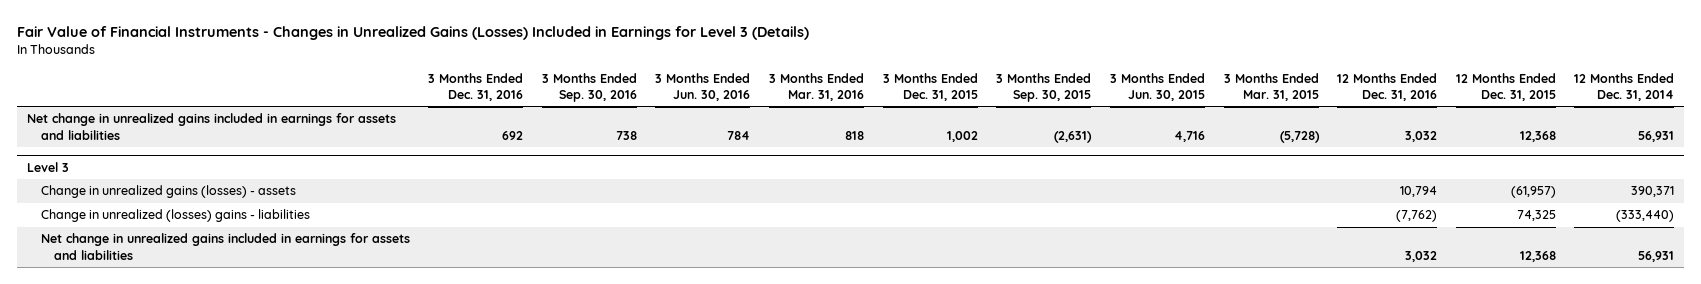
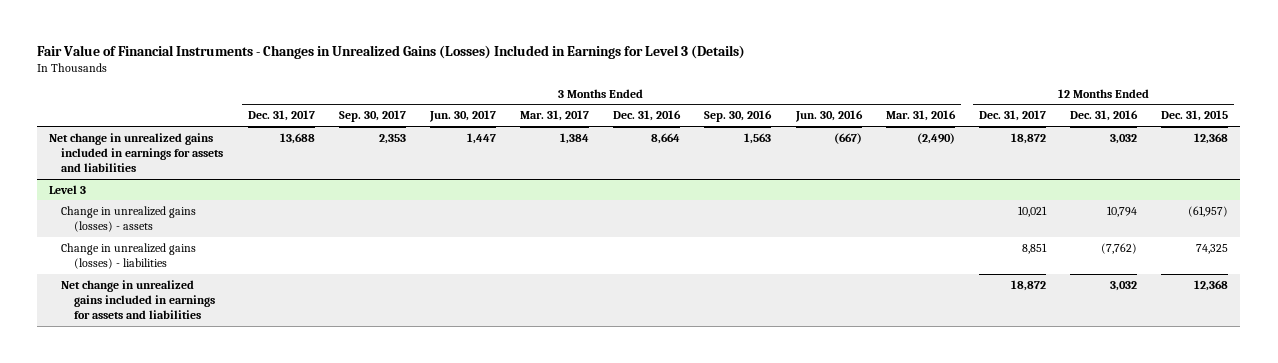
- | 3 Months Ended Dec. 31, 2016 | 3 Months Ended Sep. 30, 2016 | 3 Months Ended Jun. 30, 2016 | 3 Months Ended Mar. 31, 2016 | 3 Months Ended Dec. 31, 2015 | 3 Months Ended Sep. 30, 2015 | 3 Months Ended Jun. 30, 2015 | 3 Months Ended Mar. 31, 2015 | 12 Months Ended Dec. 31, 2016 | 12 Months Ended Dec. 31, 2015 | 12 Months Ended Dec. 31, 2014
+ | 3 Months Ended Dec. 31, 2017 | 3 Months Ended Sep. 30, 2017 | 3 Months Ended Jun. 30, 2017 | 3 Months Ended Mar. 31, 2017 | 3 Months Ended Dec. 31, 2016 | 3 Months Ended Sep. 30, 2016 | 3 Months Ended Jun. 30, 2016 | 3 Months Ended Mar. 31, 2016 | 12 Months Ended Dec. 31, 2017 | 12 Months Ended Dec. 31, 2016 | 12 Months Ended Dec. 31, 2015
- Net change in unrealized gains included in earnings for assets and liabilities | 692 | 738 | 784 | 818 | 1,002 | (2,631) | 4,716 | (5,728) | 3,032 | 12,368 | 56,931
+ Net change in unrealized gains included in earnings for assets and liabilities | 13,688 | 2,353 | 1,447 | 1,384 | 8,664 | 1,563 | (667) | (2,490) | 18,872 | 3,032 | 12,368
@ Level 3
- Change in unrealized (losses) gains - liabilities | | | | | | | | | (7,762) | 74,325 | (333,440)
+ Change in unrealized gains (losses) - liabilities | | | | | | | | | 8,851 | (7,762) | 74,325

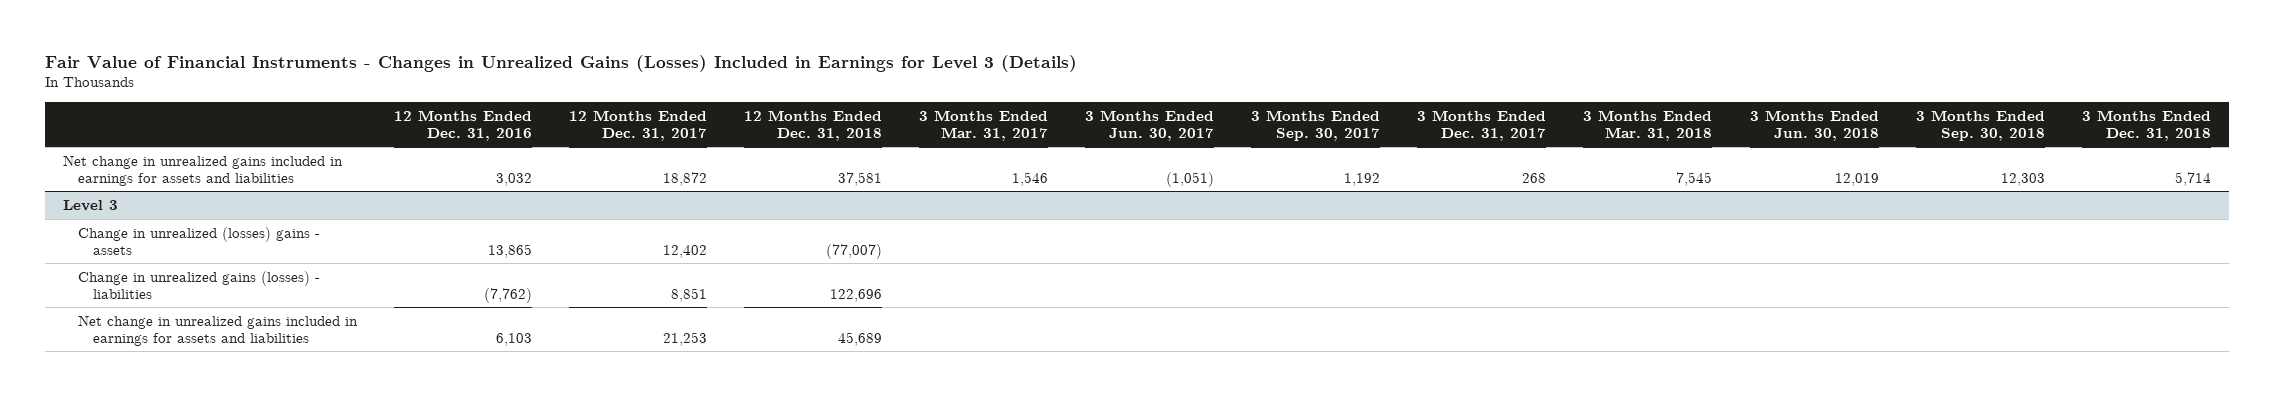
- | 3 Months Ended Dec. 31, 2017 | 3 Months Ended Sep. 30, 2017 | 3 Months Ended Jun. 30, 2017 | 3 Months Ended Mar. 31, 2017 | 3 Months Ended Dec. 31, 2016 | 3 Months Ended Sep. 30, 2016 | 3 Months Ended Jun. 30, 2016 | 3 Months Ended Mar. 31, 2016 | 12 Months Ended Dec. 31, 2017 | 12 Months Ended Dec. 31, 2016 | 12 Months Ended Dec. 31, 2015
+ | 12 Months Ended Dec. 31, 2016 | 12 Months Ended Dec. 31, 2017 | 12 Months Ended Dec. 31, 2018 | 3 Months Ended Mar. 31, 2017 | 3 Months Ended Jun. 30, 2017 | 3 Months Ended Sep. 30, 2017 | 3 Months Ended Dec. 31, 2017 | 3 Months Ended Mar. 31, 2018 | 3 Months Ended Jun. 30, 2018 | 3 Months Ended Sep. 30, 2018 | 3 Months Ended Dec. 31, 2018
- Net change in unrealized gains included in earnings for assets and liabilities | 13,688 | 2,353 | 1,447 | 1,384 | 8,664 | 1,563 | (667) | (2,490) | 18,872 | 3,032 | 12,368
+ Net change in unrealized gains included in earnings for assets and liabilities | 3,032 | 18,872 | 37,581 | 1,546 | (1,051) | 1,192 | 268 | 7,545 | 12,019 | 12,303 | 5,714
@ Level 3
- Change in unrealized gains (losses) - assets | | | | | | | | | 10,021 | 10,794 | (61,957)
+ Change in unrealized (losses) gains - assets | 13,865 | 12,402 | (77,007) | | | | | | | |
- Net change in unrealized gains included in earnings for assets and liabilities | | | | | | | | | 18,872 | 3,032 | 12,368
+ Net change in unrealized gains included in earnings for assets and liabilities | 6,103 | 21,253 | 45,689 | | | | | | | |

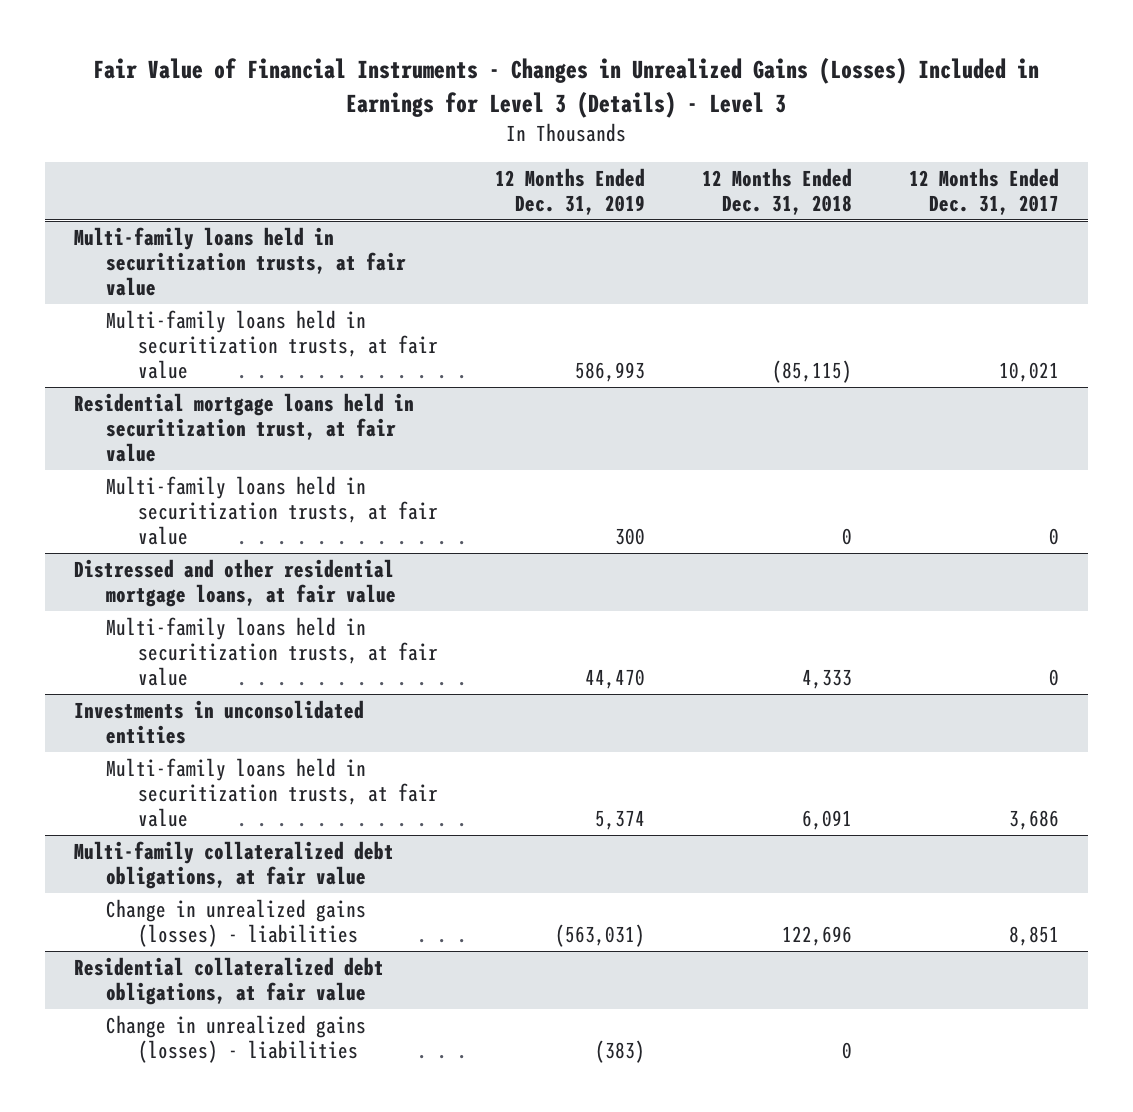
- Fair Value of Financial Instruments - Changes in Unrealized Gains (Losses) Included in Earnings for Level 3 (Details)
+ Fair Value of Financial Instruments - Changes in Unrealized Gains (Losses) Included in Earnings for Level 3 (Details) - Level 3
- | 12 Months Ended Dec. 31, 2016 | 12 Months Ended Dec. 31, 2017 | 12 Months Ended Dec. 31, 2018 | 3 Months Ended Mar. 31, 2017 | 3 Months Ended Jun. 30, 2017 | 3 Months Ended Sep. 30, 2017 | 3 Months Ended Dec. 31, 2017 | 3 Months Ended Mar. 31, 2018 | 3 Months Ended Jun. 30, 2018 | 3 Months Ended Sep. 30, 2018 | 3 Months Ended Dec. 31, 2018
+ | 12 Months Ended Dec. 31, 2019 | 12 Months Ended Dec. 31, 2018 | 12 Months Ended Dec. 31, 2017
- Net change in unrealized gains included in earnings for assets and liabilities | 3,032 | 18,872 | 37,581 | 1,546 | (1,051) | 1,192 | 268 | 7,545 | 12,019 | 12,303 | 5,714
- Level 3
- Change in unrealized (losses) gains - assets | 13,865 | 12,402 | (77,007) | | | | | | | |
+ Multi-family loans held in securitization trusts, at fair value
+ Multi-family loans held in securitization trusts, at fair value | 586,993 | (85,115) | 10,021
+ Residential mortgage loans held in securitization trust, at fair value
+ Multi-family loans held in securitization trusts, at fair value | 300 | 0 | 0
+ Distressed and other residential mortgage loans, at fair value
+ Multi-family loans held in securitization trusts, at fair value | 44,470 | 4,333 | 0
+ Investments in unconsolidated entities
+ Multi-family loans held in securitization trusts, at fair value | 5,374 | 6,091 | 3,686
+ Multi-family collateralized debt obligations, at fair value
- Net change in unrealized gains included in earnings for assets and liabilities | 6,103 | 21,253 | 45,689 | | | | | | | |
+ Residential collateralized debt obligations, at fair value
+ Change in unrealized gains (losses) - liabilities | (383) | 0 |

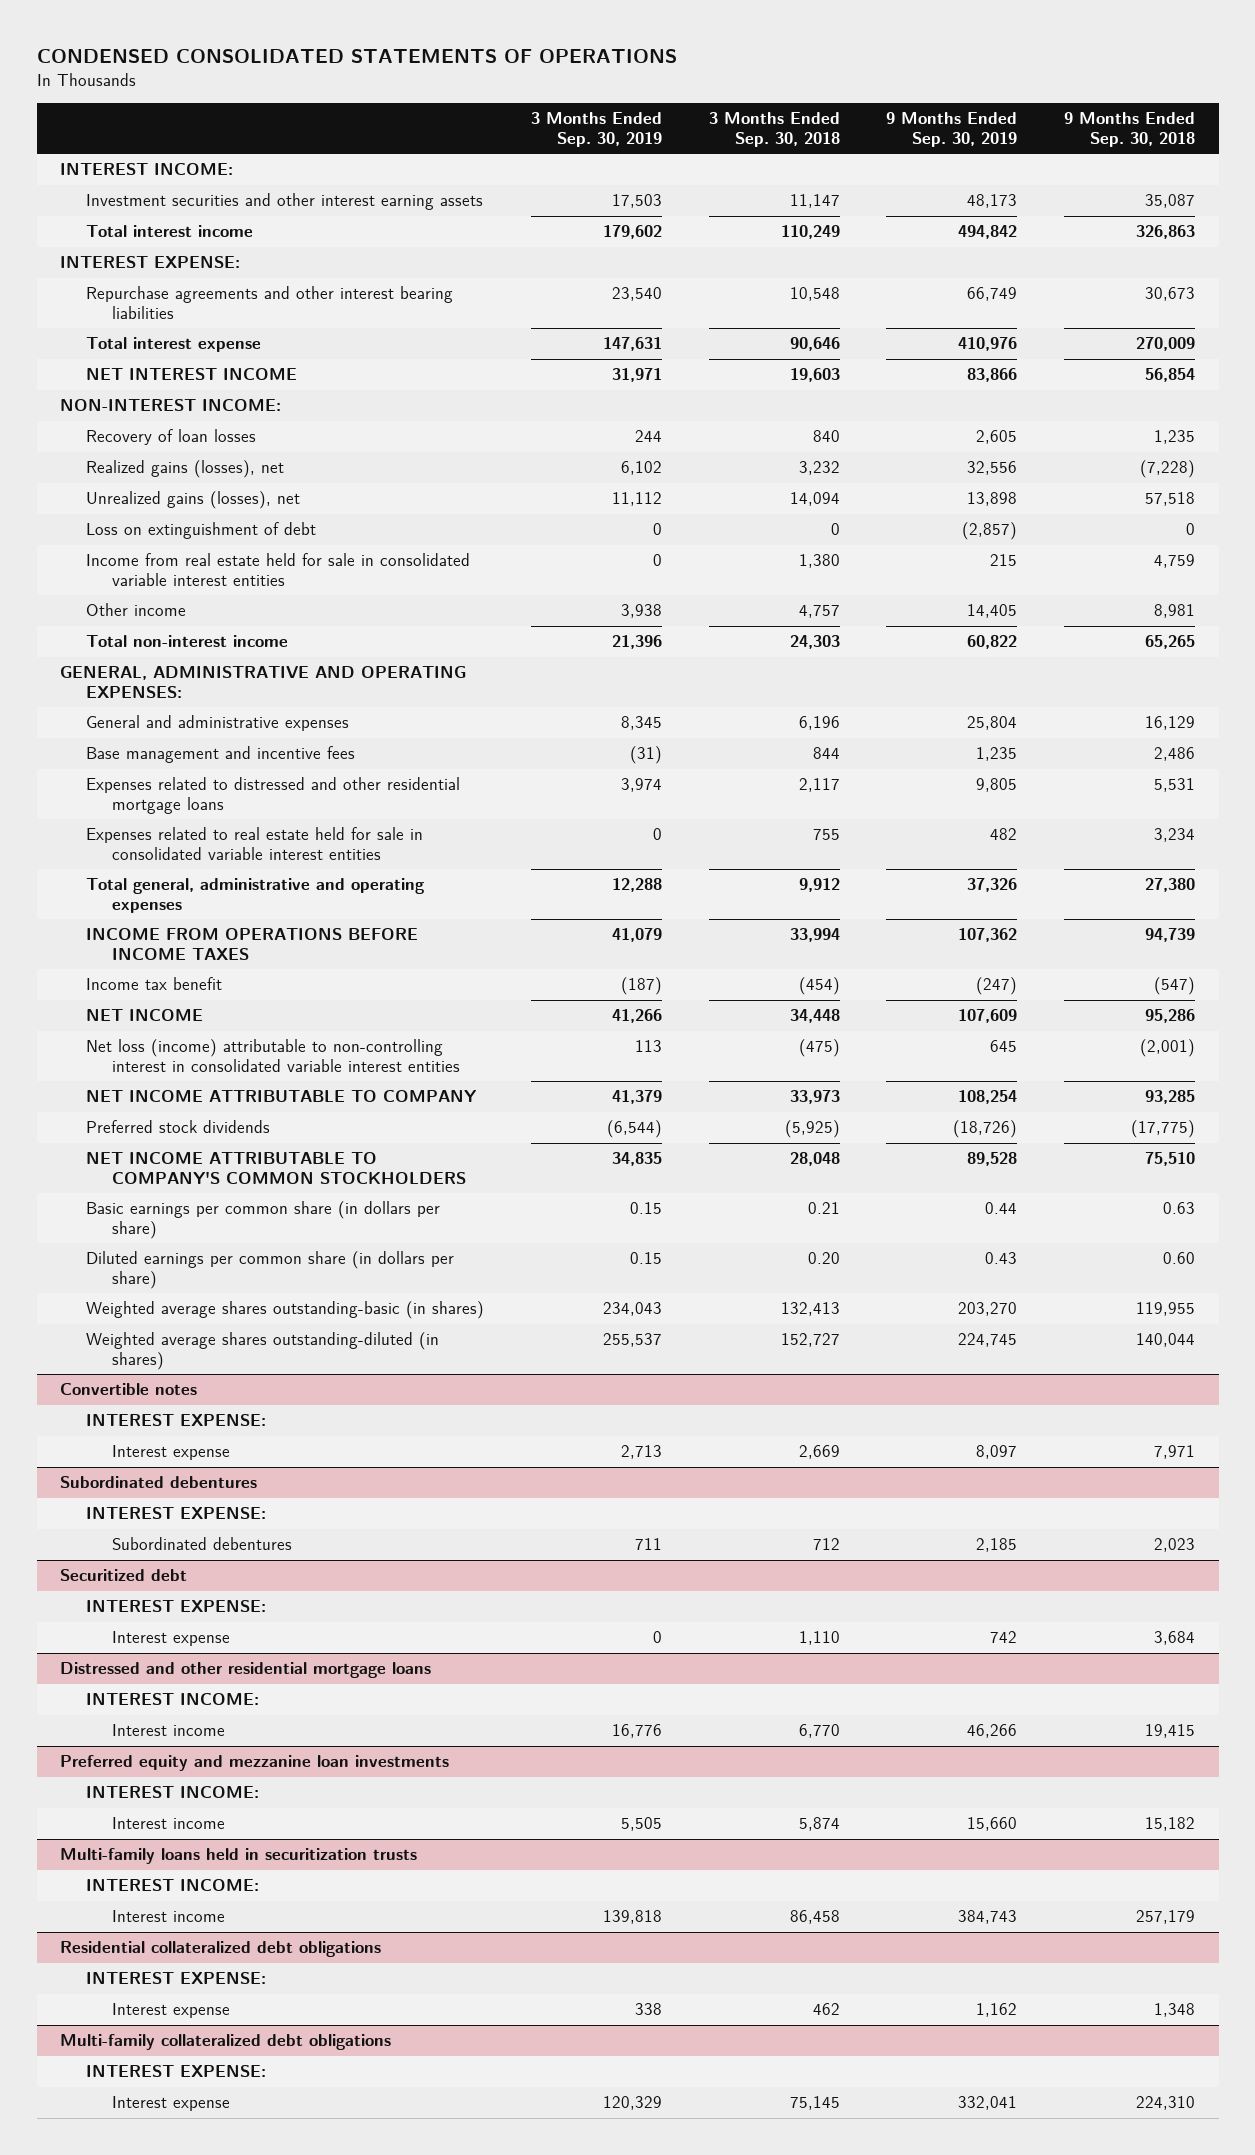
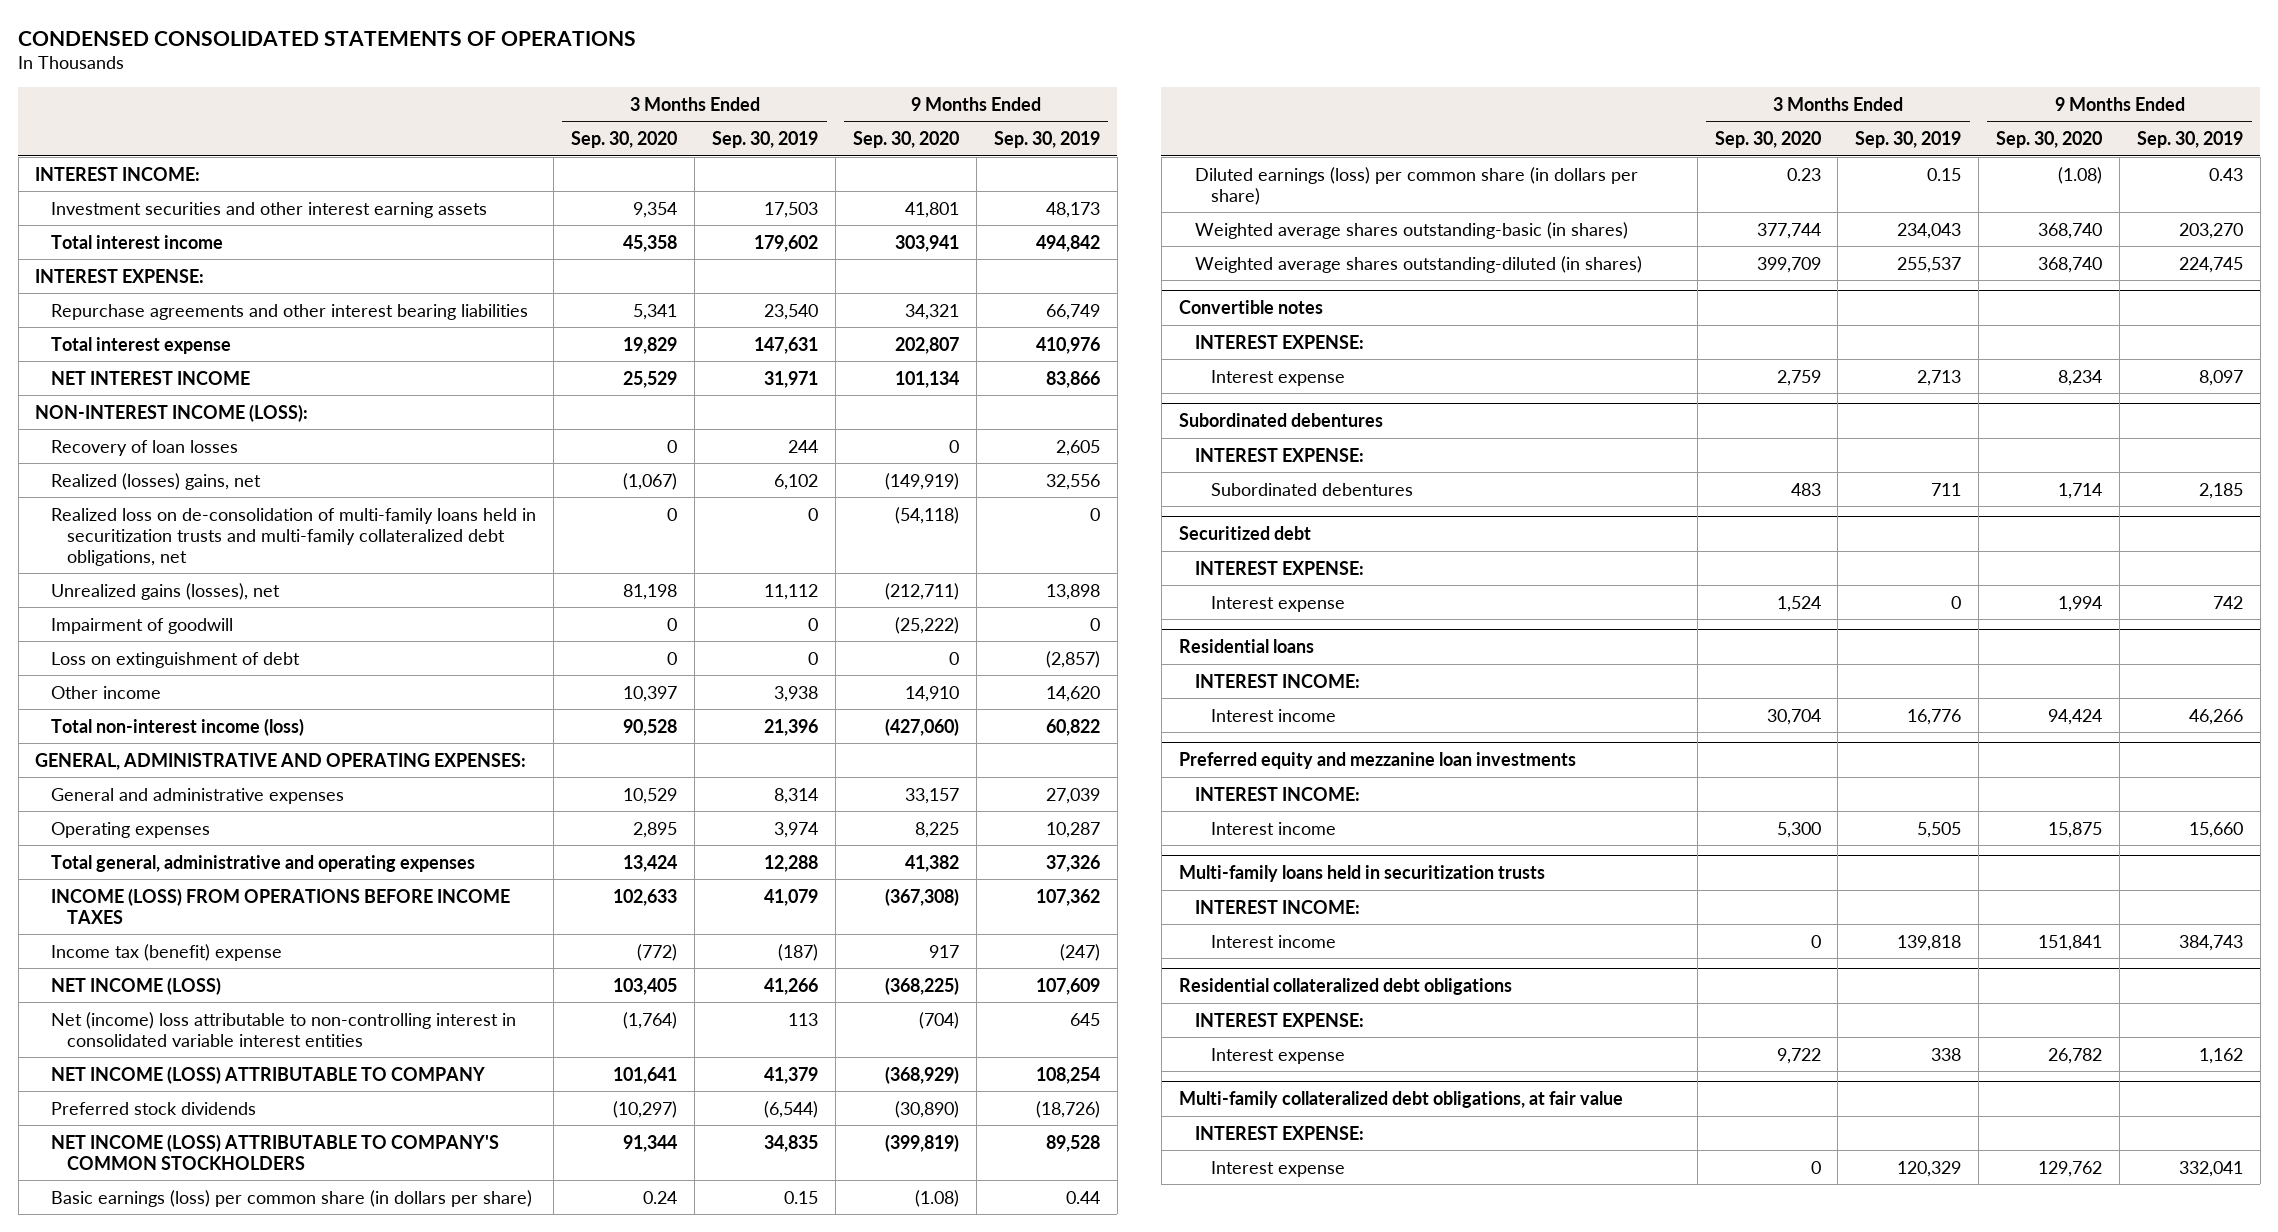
- | 3 Months Ended Sep. 30, 2019 | 3 Months Ended Sep. 30, 2018 | 9 Months Ended Sep. 30, 2019 | 9 Months Ended Sep. 30, 2018
+ | 3 Months Ended Sep. 30, 2020 | 3 Months Ended Sep. 30, 2019 | 9 Months Ended Sep. 30, 2020 | 9 Months Ended Sep. 30, 2019
- NON-INTEREST INCOME:
+ NON-INTEREST INCOME (LOSS):
- Realized gains (losses), net | 6,102 | 3,232 | 32,556 | (7,228)
+ Realized (losses) gains, net | (1,067) | 6,102 | (149,919) | 32,556
+ Realized loss on de-consolidation of multi-family loans held in securitization trusts and multi-family collateralized debt obligations, net | 0 | 0 | (54,118) | 0
+ Impairment of goodwill | 0 | 0 | (25,222) | 0
- Income from real estate held for sale in consolidated variable interest entities | 0 | 1,380 | 215 | 4,759
- Other income | 3,938 | 4,757 | 14,405 | 8,981
- Total non-interest income | 21,396 | 24,303 | 60,822 | 65,265
+ Other income | 10,397 | 3,938 | 14,910 | 14,620
+ Total non-interest income (loss) | 90,528 | 21,396 | (427,060) | 60,822
- General and administrative expenses | 8,345 | 6,196 | 25,804 | 16,129
- Base management and incentive fees | (31) | 844 | 1,235 | 2,486
- Expenses related to distressed and other residential mortgage loans | 3,974 | 2,117 | 9,805 | 5,531
- Expenses related to real estate held for sale in consolidated variable interest entities | 0 | 755 | 482 | 3,234
+ General and administrative expenses | 10,529 | 8,314 | 33,157 | 27,039
+ Operating expenses | 2,895 | 3,974 | 8,225 | 10,287
- INCOME FROM OPERATIONS BEFORE INCOME TAXES | 41,079 | 33,994 | 107,362 | 94,739
- Income tax benefit | (187) | (454) | (247) | (547)
- NET INCOME | 41,266 | 34,448 | 107,609 | 95,286
- Net loss (income) attributable to non-controlling interest in consolidated variable interest entities | 113 | (475) | 645 | (2,001)
- NET INCOME ATTRIBUTABLE TO COMPANY | 41,379 | 33,973 | 108,254 | 93,285
+ INCOME (LOSS) FROM OPERATIONS BEFORE INCOME TAXES | 102,633 | 41,079 | (367,308) | 107,362
+ Income tax (benefit) expense | (772) | (187) | 917 | (247)
+ NET INCOME (LOSS) | 103,405 | 41,266 | (368,225) | 107,609
+ Net (income) loss attributable to non-controlling interest in consolidated variable interest entities | (1,764) | 113 | (704) | 645
+ NET INCOME (LOSS) ATTRIBUTABLE TO COMPANY | 101,641 | 41,379 | (368,929) | 108,254
- NET INCOME ATTRIBUTABLE TO COMPANY'S COMMON STOCKHOLDERS | 34,835 | 28,048 | 89,528 | 75,510
- Basic earnings per common share (in dollars per share) | 0.15 | 0.21 | 0.44 | 0.63
- Diluted earnings per common share (in dollars per share) | 0.15 | 0.20 | 0.43 | 0.60
+ NET INCOME (LOSS) ATTRIBUTABLE TO COMPANY'S COMMON STOCKHOLDERS | 91,344 | 34,835 | (399,819) | 89,528
+ Basic earnings (loss) per common share (in dollars per share) | 0.24 | 0.15 | (1.08) | 0.44
+ Diluted earnings (loss) per common share (in dollars per share) | 0.23 | 0.15 | (1.08) | 0.43
- Distressed and other residential mortgage loans
+ Residential loans
- Multi-family collateralized debt obligations
+ Multi-family collateralized debt obligations, at fair value

